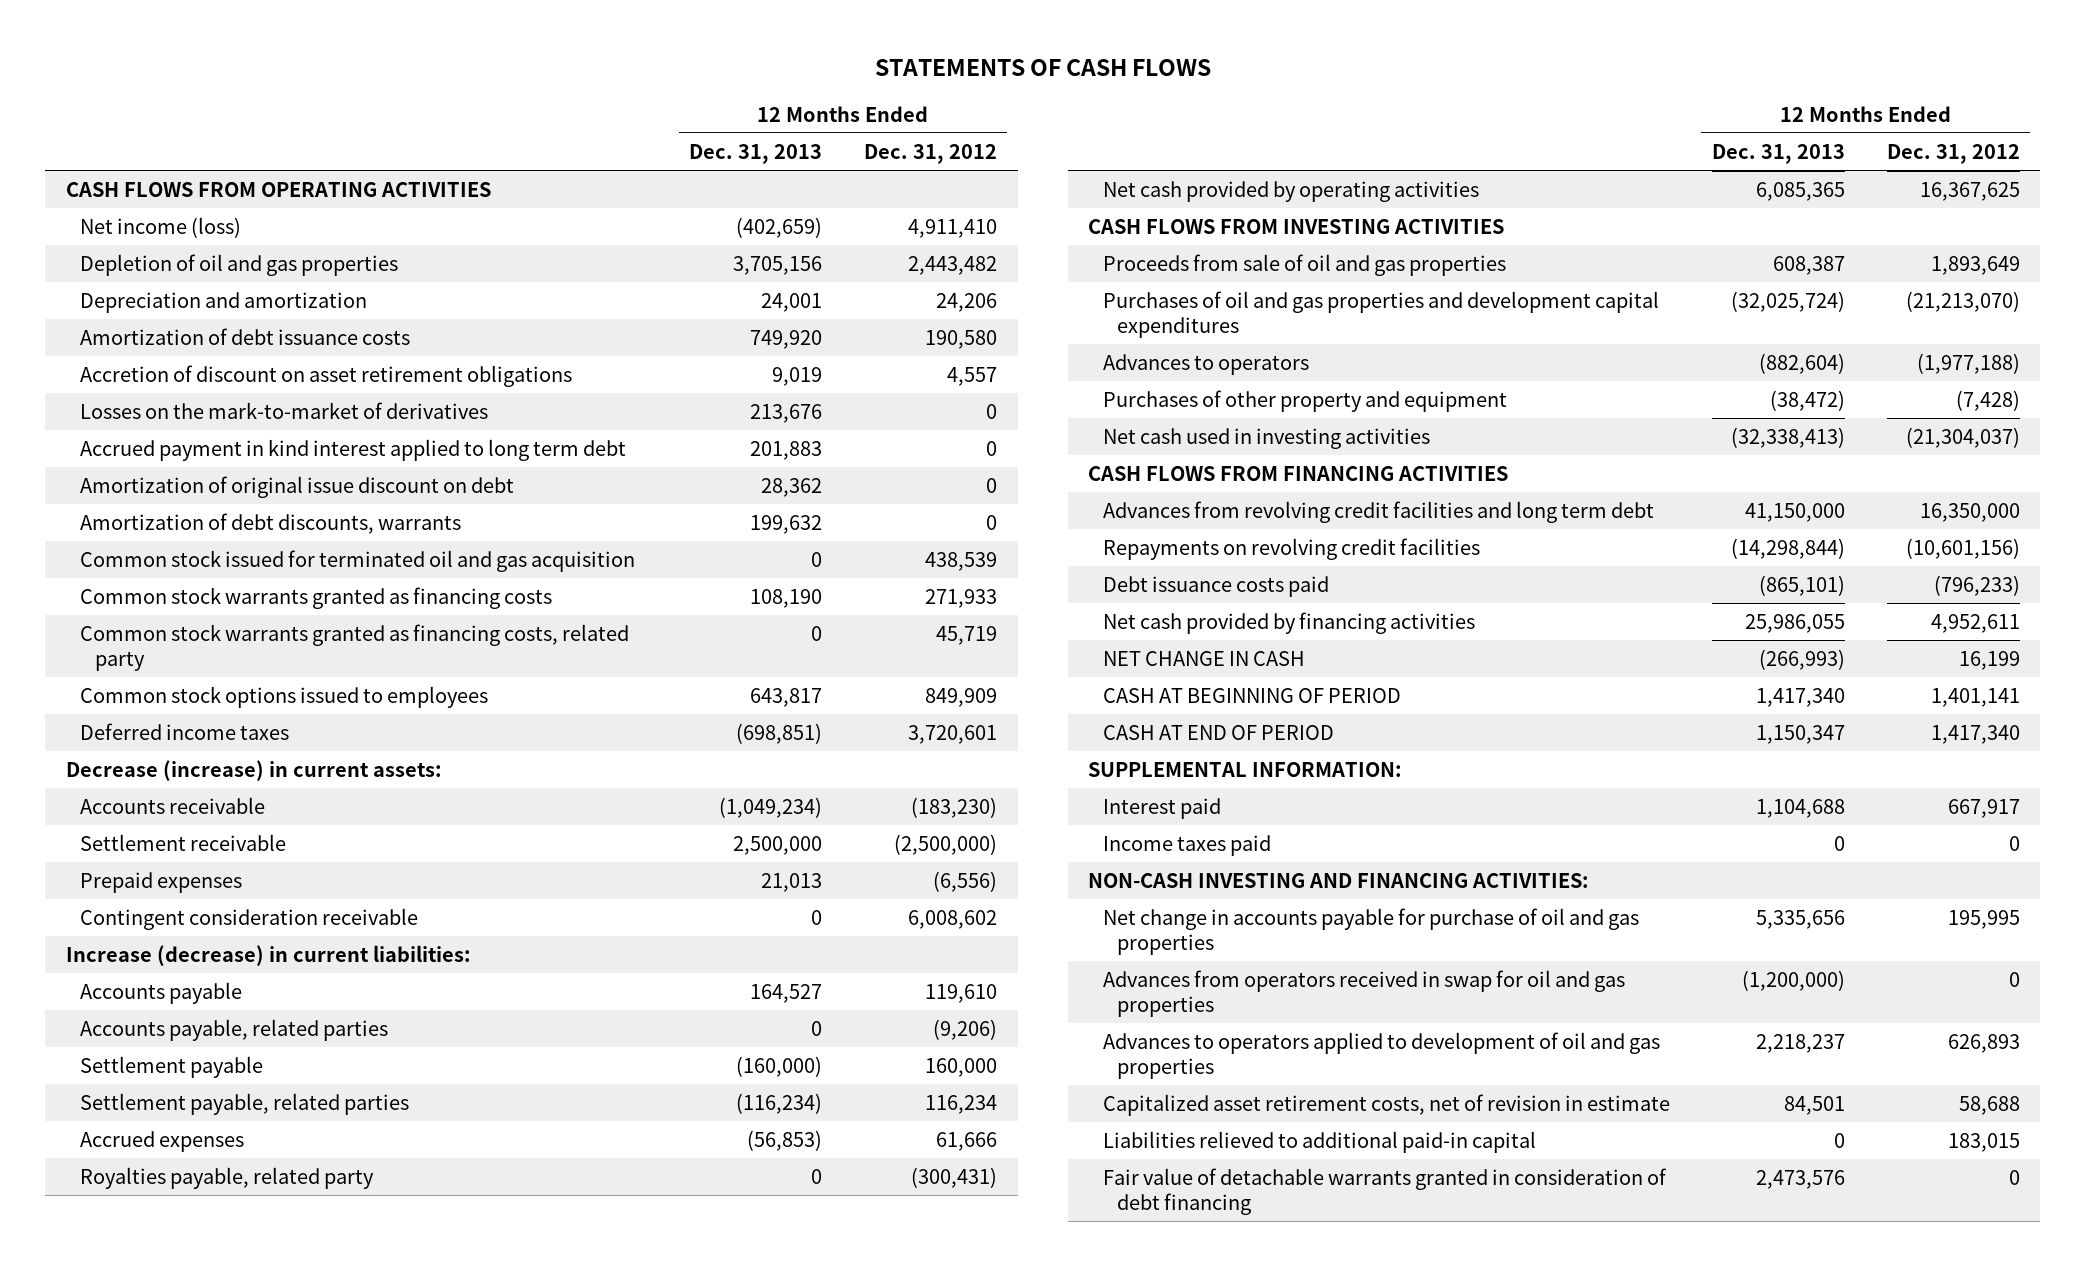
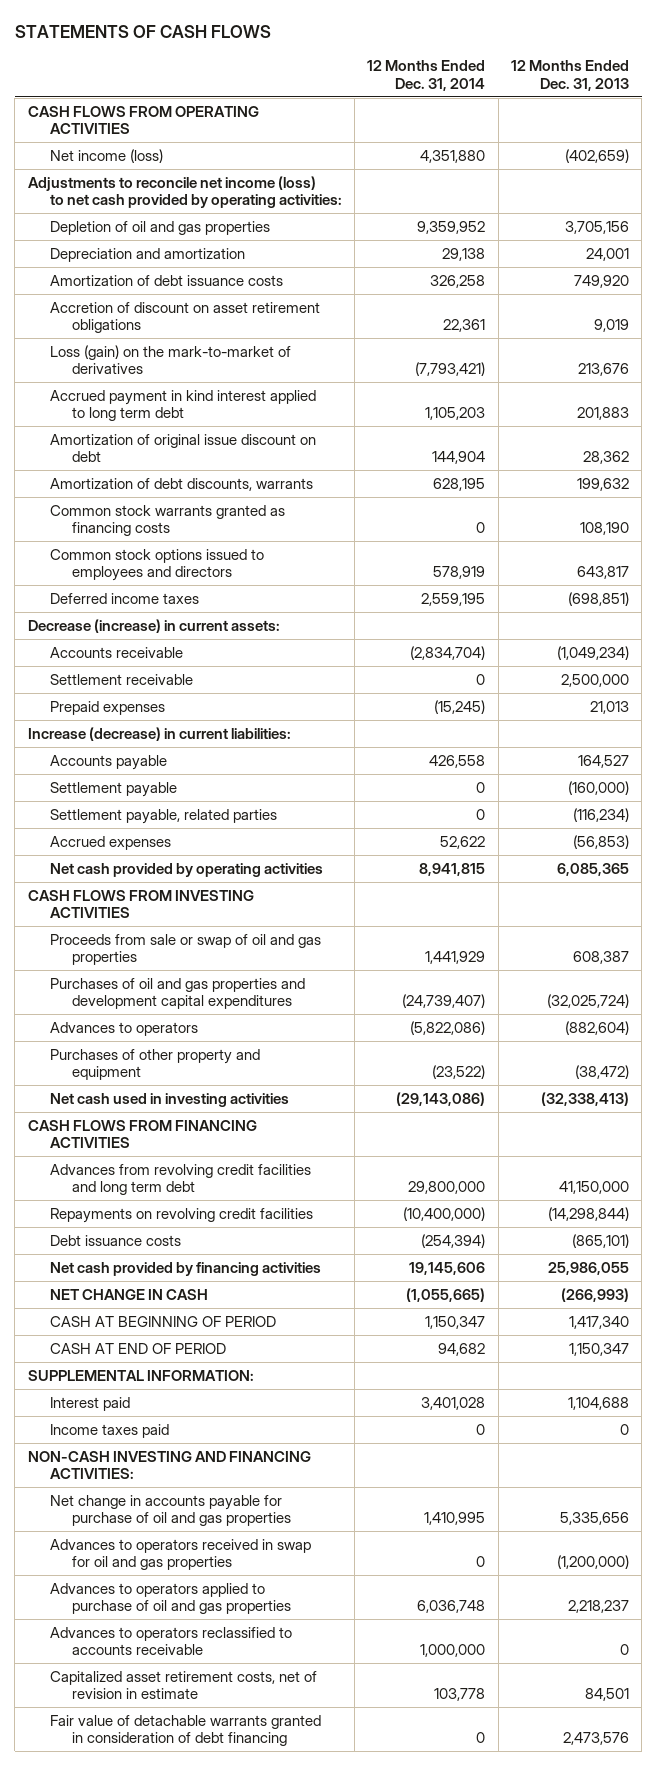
- | 12 Months Ended Dec. 31, 2013 | 12 Months Ended Dec. 31, 2012
+ | 12 Months Ended Dec. 31, 2014 | 12 Months Ended Dec. 31, 2013
+ Adjustments to reconcile net income (loss) to net cash provided by operating activities:
- Losses on the mark-to-market of derivatives | 213,676 | 0
+ Loss (gain) on the mark-to-market of derivatives | (7,793,421) | 213,676
- Common stock issued for terminated oil and gas acquisition | 0 | 438,539
- Common stock warrants granted as financing costs, related party | 0 | 45,719
- Common stock options issued to employees | 643,817 | 849,909
+ Common stock options issued to employees and directors | 578,919 | 643,817
- Contingent consideration receivable | 0 | 6,008,602
- Accounts payable, related parties | 0 | (9,206)
- Royalties payable, related party | 0 | (300,431)
- Proceeds from sale of oil and gas properties | 608,387 | 1,893,649
+ Proceeds from sale or swap of oil and gas properties | 1,441,929 | 608,387
- Debt issuance costs paid | (865,101) | (796,233)
+ Debt issuance costs | (254,394) | (865,101)
- Advances from operators received in swap for oil and gas properties | (1,200,000) | 0
- Advances to operators applied to development of oil and gas properties | 2,218,237 | 626,893
+ Advances to operators received in swap for oil and gas properties | 0 | (1,200,000)
+ Advances to operators applied to purchase of oil and gas properties | 6,036,748 | 2,218,237
+ Advances to operators reclassified to accounts receivable | 1,000,000 | 0
- Liabilities relieved to additional paid-in capital | 0 | 183,015

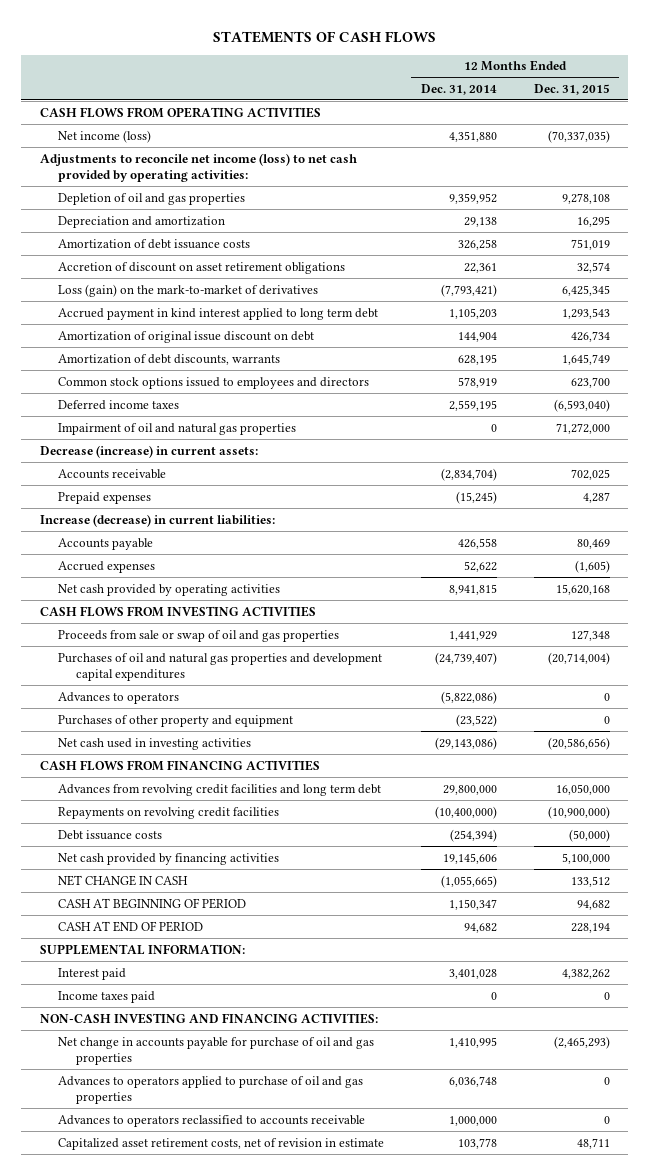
- | 12 Months Ended Dec. 31, 2014 | 12 Months Ended Dec. 31, 2013
+ | 12 Months Ended Dec. 31, 2014 | 12 Months Ended Dec. 31, 2015
- Common stock warrants granted as financing costs | 0 | 108,190
+ Impairment of oil and natural gas properties | 0 | 71,272,000
- Settlement receivable | 0 | 2,500,000
- Settlement payable | 0 | (160,000)
- Settlement payable, related parties | 0 | (116,234)
- Purchases of oil and gas properties and development capital expenditures | (24,739,407) | (32,025,724)
+ Purchases of oil and natural gas properties and development capital expenditures | (24,739,407) | (20,714,004)
- Advances to operators received in swap for oil and gas properties | 0 | (1,200,000)
- Fair value of detachable warrants granted in consideration of debt financing | 0 | 2,473,576

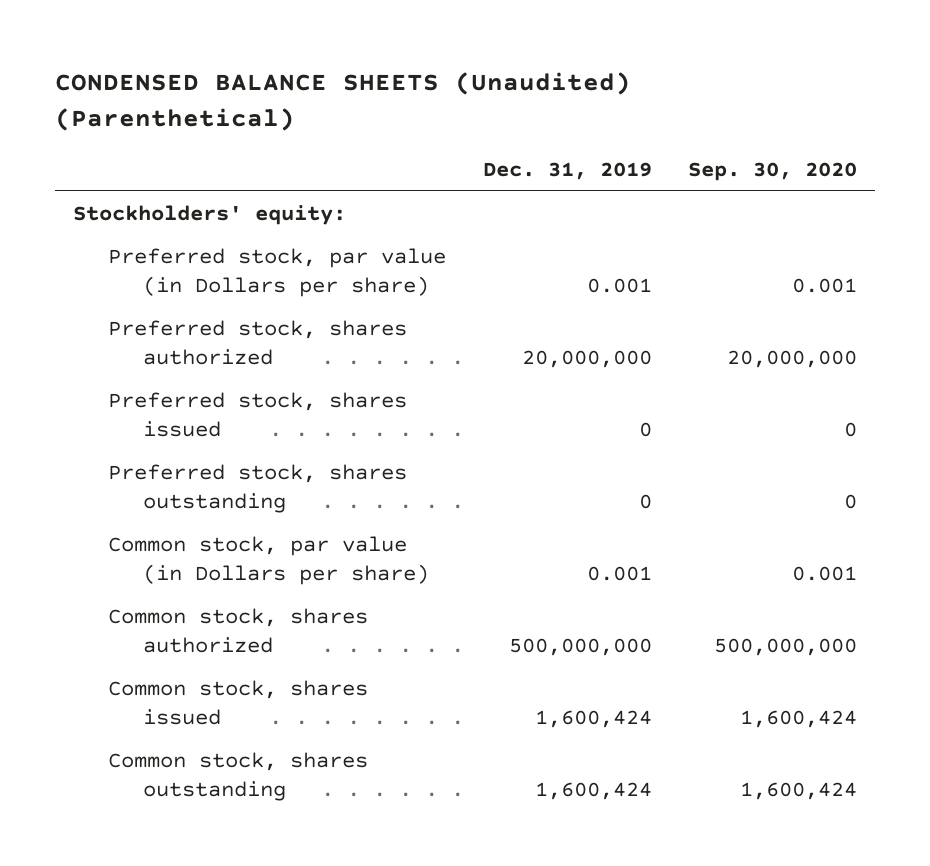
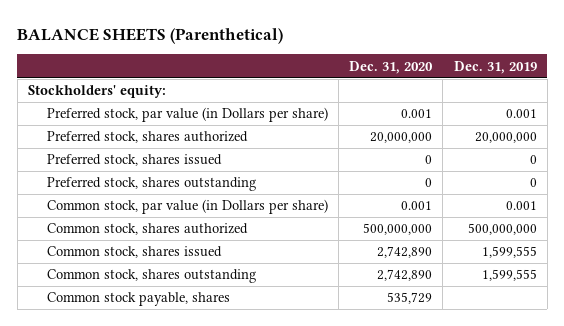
- CONDENSED BALANCE SHEETS (Unaudited) (Parenthetical)
+ BALANCE SHEETS (Parenthetical)
- | Dec. 31, 2019 | Sep. 30, 2020
+ | Dec. 31, 2020 | Dec. 31, 2019
- Common stock, shares issued | 1,600,424 | 1,600,424
- Common stock, shares outstanding | 1,600,424 | 1,600,424
+ Common stock, shares issued | 2,742,890 | 1,599,555
+ Common stock, shares outstanding | 2,742,890 | 1,599,555
+ Common stock payable, shares | 535,729 |

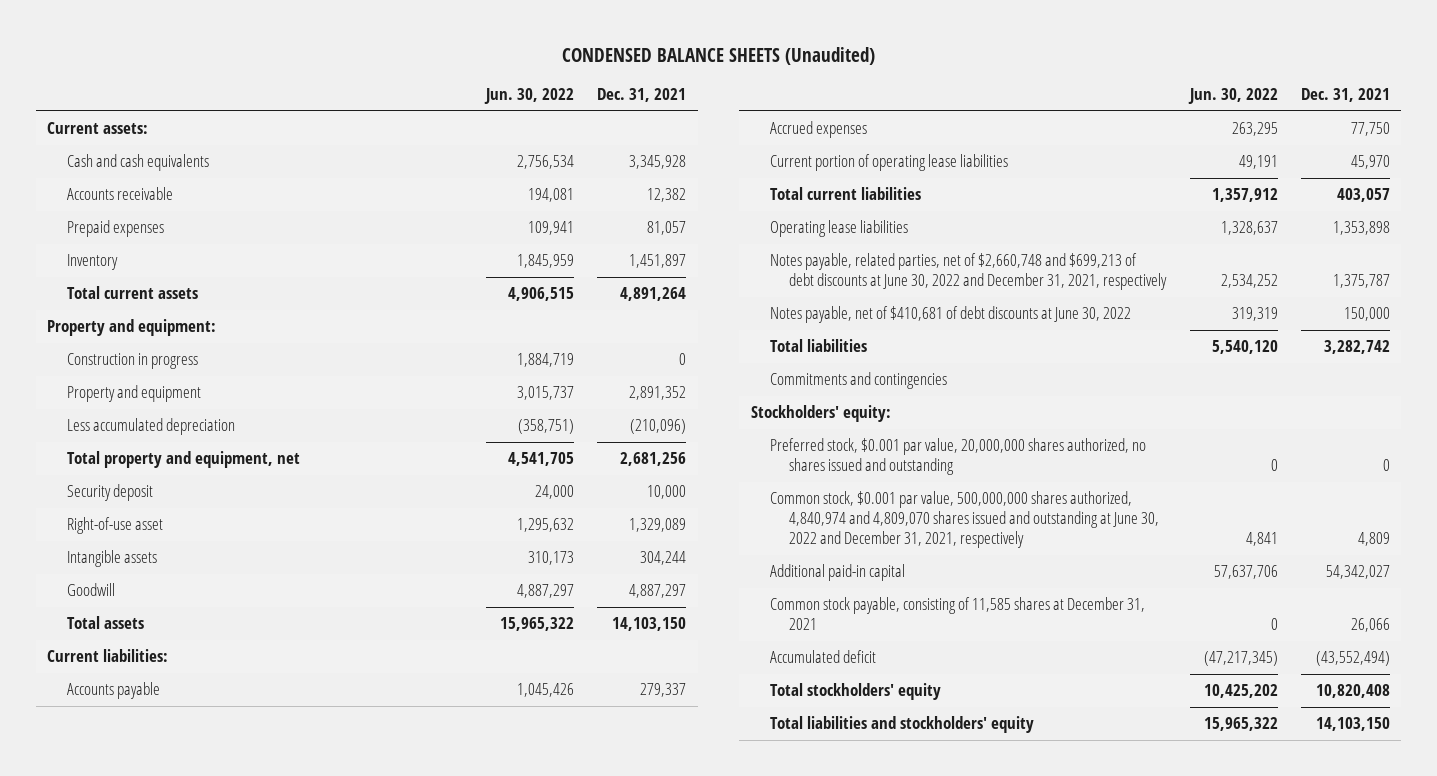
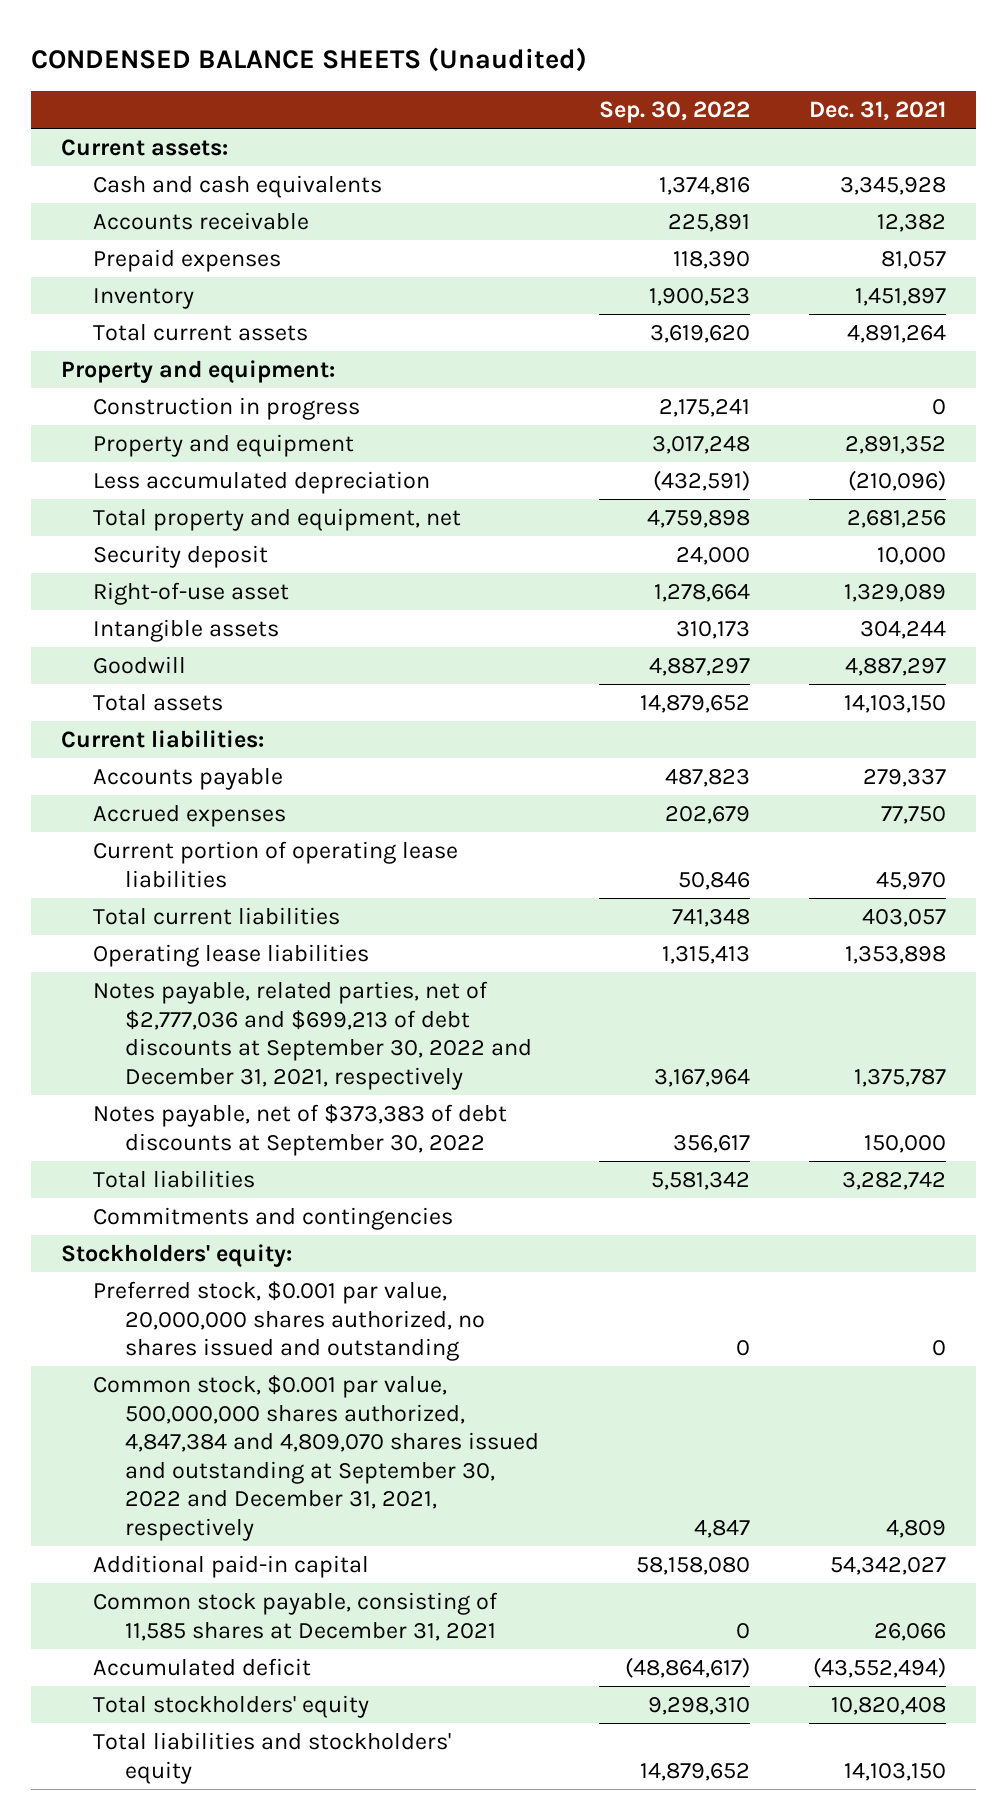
- | Jun. 30, 2022 | Dec. 31, 2021
+ | Sep. 30, 2022 | Dec. 31, 2021
- Notes payable, related parties, net of $2,660,748 and $699,213 of debt discounts at June 30, 2022 and December 31, 2021, respectively | 2,534,252 | 1,375,787
- Notes payable, net of $410,681 of debt discounts at June 30, 2022 | 319,319 | 150,000
+ Notes payable, related parties, net of $2,777,036 and $699,213 of debt discounts at September 30, 2022 and December 31, 2021, respectively | 3,167,964 | 1,375,787
+ Notes payable, net of $373,383 of debt discounts at September 30, 2022 | 356,617 | 150,000
- Common stock, $0.001 par value, 500,000,000 shares authorized, 4,840,974 and 4,809,070 shares issued and outstanding at June 30, 2022 and December 31, 2021, respectively | 4,841 | 4,809
+ Common stock, $0.001 par value, 500,000,000 shares authorized, 4,847,384 and 4,809,070 shares issued and outstanding at September 30, 2022 and December 31, 2021, respectively | 4,847 | 4,809

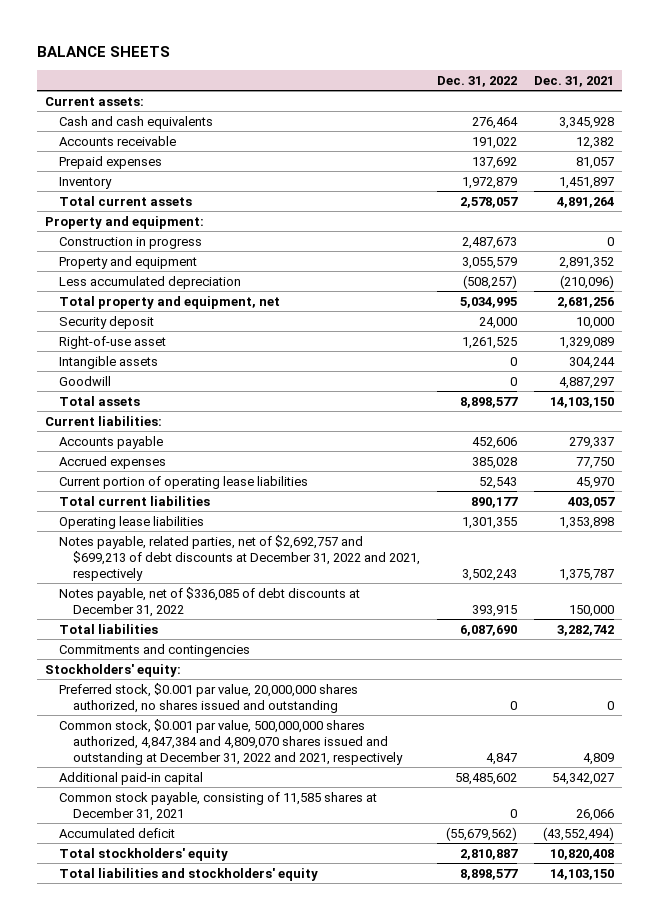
- CONDENSED BALANCE SHEETS (Unaudited)
+ BALANCE SHEETS
- | Sep. 30, 2022 | Dec. 31, 2021
+ | Dec. 31, 2022 | Dec. 31, 2021
- Notes payable, related parties, net of $2,777,036 and $699,213 of debt discounts at September 30, 2022 and December 31, 2021, respectively | 3,167,964 | 1,375,787
- Notes payable, net of $373,383 of debt discounts at September 30, 2022 | 356,617 | 150,000
+ Notes payable, related parties, net of $2,692,757 and $699,213 of debt discounts at December 31, 2022 and 2021, respectively | 3,502,243 | 1,375,787
+ Notes payable, net of $336,085 of debt discounts at December 31, 2022 | 393,915 | 150,000
- Common stock, $0.001 par value, 500,000,000 shares authorized, 4,847,384 and 4,809,070 shares issued and outstanding at September 30, 2022 and December 31, 2021, respectively | 4,847 | 4,809
+ Common stock, $0.001 par value, 500,000,000 shares authorized, 4,847,384 and 4,809,070 shares issued and outstanding at December 31, 2022 and 2021, respectively | 4,847 | 4,809

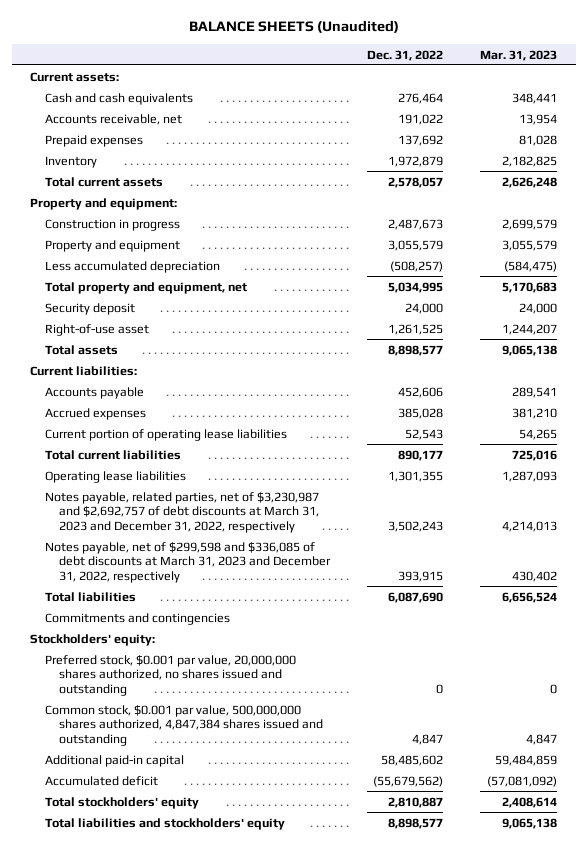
- BALANCE SHEETS
+ BALANCE SHEETS (Unaudited)
- | Dec. 31, 2022 | Dec. 31, 2021
+ | Dec. 31, 2022 | Mar. 31, 2023
- Accounts receivable | 191,022 | 12,382
+ Accounts receivable, net | 191,022 | 13,954
- Intangible assets | 0 | 304,244
- Goodwill | 0 | 4,887,297
- Notes payable, related parties, net of $2,692,757 and $699,213 of debt discounts at December 31, 2022 and 2021, respectively | 3,502,243 | 1,375,787
- Notes payable, net of $336,085 of debt discounts at December 31, 2022 | 393,915 | 150,000
+ Notes payable, related parties, net of $3,230,987 and $2,692,757 of debt discounts at March 31, 2023 and December 31, 2022, respectively | 3,502,243 | 4,214,013
+ Notes payable, net of $299,598 and $336,085 of debt discounts at March 31, 2023 and December 31, 2022, respectively | 393,915 | 430,402
- Common stock, $0.001 par value, 500,000,000 shares authorized, 4,847,384 and 4,809,070 shares issued and outstanding at December 31, 2022 and 2021, respectively | 4,847 | 4,809
+ Common stock, $0.001 par value, 500,000,000 shares authorized, 4,847,384 shares issued and outstanding | 4,847 | 4,847
- Common stock payable, consisting of 11,585 shares at December 31, 2021 | 0 | 26,066

